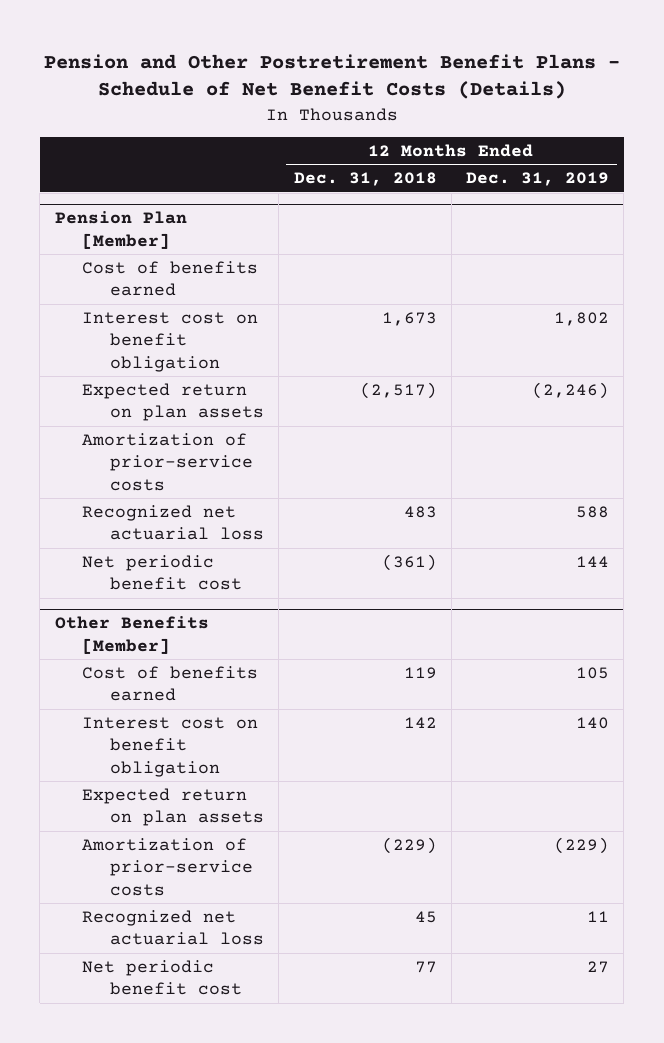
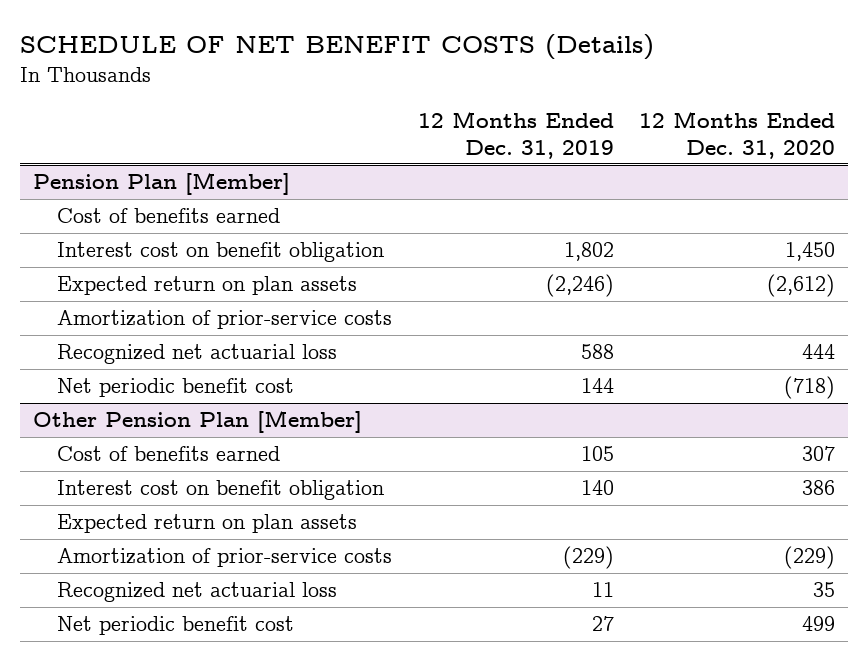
- Pension and Other Postretirement Benefit Plans - Schedule of Net Benefit Costs (Details)
+ SCHEDULE OF NET BENEFIT COSTS (Details)
- | 12 Months Ended Dec. 31, 2018 | 12 Months Ended Dec. 31, 2019
+ | 12 Months Ended Dec. 31, 2019 | 12 Months Ended Dec. 31, 2020
- Other Benefits [Member]
+ Other Pension Plan [Member]

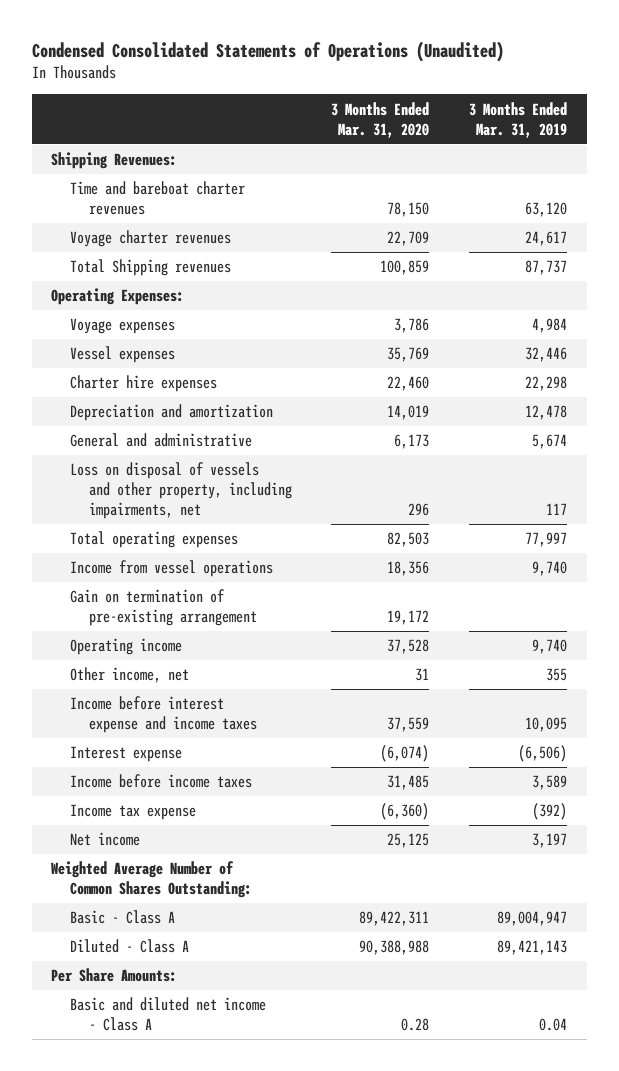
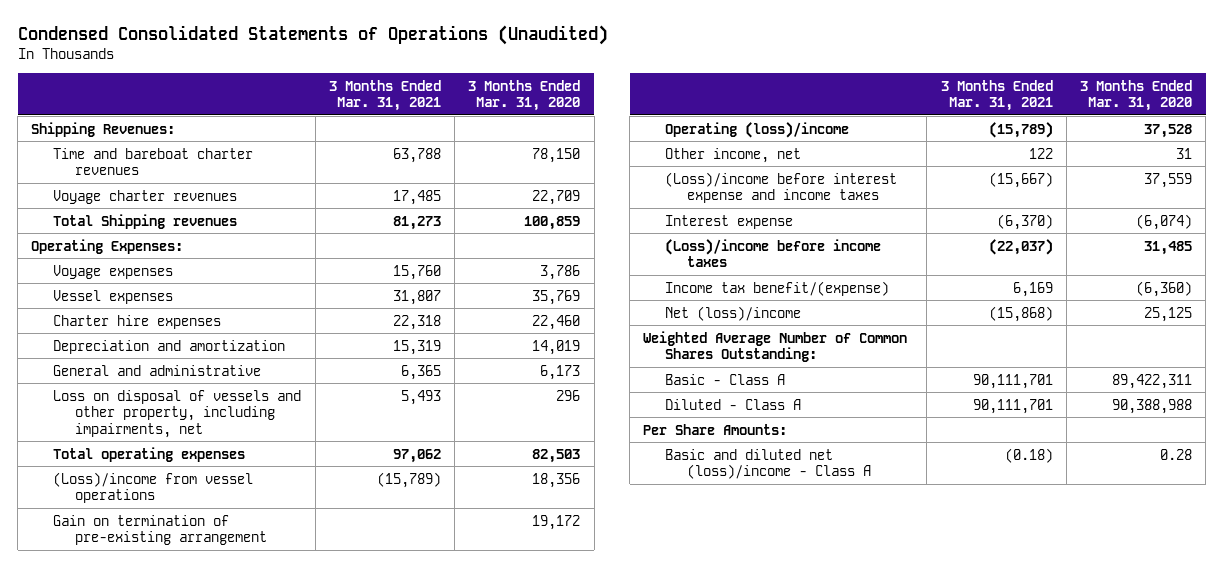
- | 3 Months Ended Mar. 31, 2020 | 3 Months Ended Mar. 31, 2019
+ | 3 Months Ended Mar. 31, 2021 | 3 Months Ended Mar. 31, 2020
- Income from vessel operations | 18,356 | 9,740
+ (Loss)/income from vessel operations | (15,789) | 18,356
- Operating income | 37,528 | 9,740
+ Operating (loss)/income | (15,789) | 37,528
- Income before interest expense and income taxes | 37,559 | 10,095
+ (Loss)/income before interest expense and income taxes | (15,667) | 37,559
- Income before income taxes | 31,485 | 3,589
- Income tax expense | (6,360) | (392)
- Net income | 25,125 | 3,197
+ (Loss)/income before income taxes | (22,037) | 31,485
+ Income tax benefit/(expense) | 6,169 | (6,360)
+ Net (loss)/income | (15,868) | 25,125
- Basic and diluted net income - Class A | 0.28 | 0.04
+ Basic and diluted net (loss)/income - Class A | (0.18) | 0.28

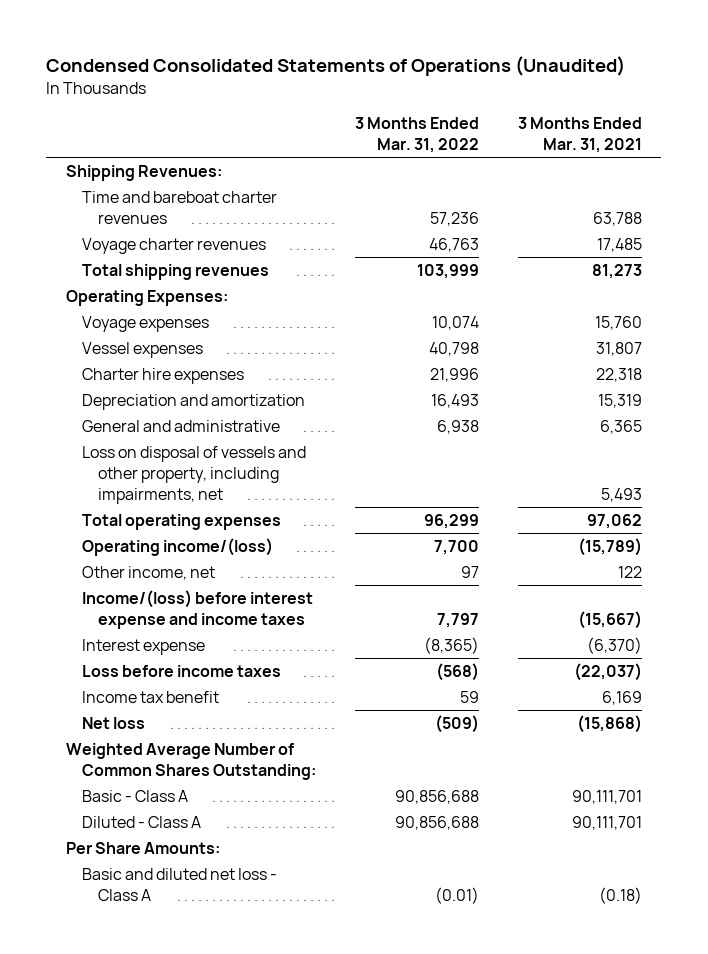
- | 3 Months Ended Mar. 31, 2021 | 3 Months Ended Mar. 31, 2020
+ | 3 Months Ended Mar. 31, 2022 | 3 Months Ended Mar. 31, 2021
- Total Shipping revenues | 81,273 | 100,859
+ Total shipping revenues | 103,999 | 81,273
- (Loss)/income from vessel operations | (15,789) | 18,356
- Gain on termination of pre-existing arrangement | | 19,172
- Operating (loss)/income | (15,789) | 37,528
+ Operating income/(loss) | 7,700 | (15,789)
- (Loss)/income before interest expense and income taxes | (15,667) | 37,559
+ Income/(loss) before interest expense and income taxes | 7,797 | (15,667)
- (Loss)/income before income taxes | (22,037) | 31,485
- Income tax benefit/(expense) | 6,169 | (6,360)
- Net (loss)/income | (15,868) | 25,125
+ Loss before income taxes | (568) | (22,037)
+ Income tax benefit | 59 | 6,169
+ Net loss | (509) | (15,868)
- Basic and diluted net (loss)/income - Class A | (0.18) | 0.28
+ Basic and diluted net loss - Class A | (0.01) | (0.18)

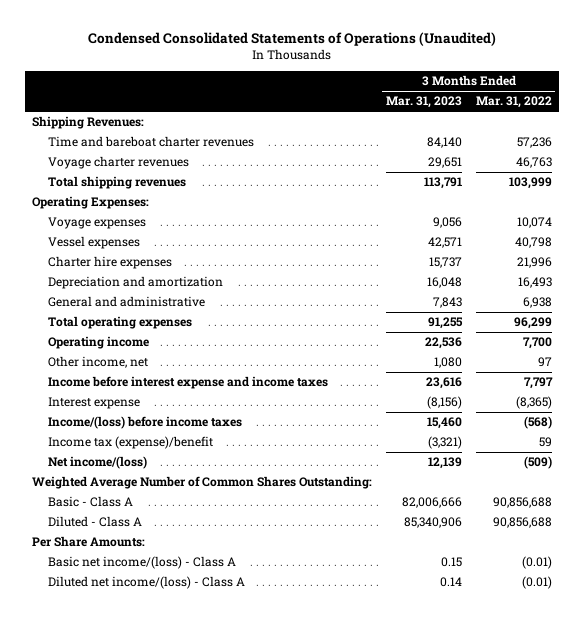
- | 3 Months Ended Mar. 31, 2022 | 3 Months Ended Mar. 31, 2021
+ | 3 Months Ended Mar. 31, 2023 | 3 Months Ended Mar. 31, 2022
- Loss on disposal of vessels and other property, including impairments, net | | 5,493
- Operating income/(loss) | 7,700 | (15,789)
+ Operating income | 22,536 | 7,700
- Income/(loss) before interest expense and income taxes | 7,797 | (15,667)
+ Income before interest expense and income taxes | 23,616 | 7,797
- Loss before income taxes | (568) | (22,037)
- Income tax benefit | 59 | 6,169
- Net loss | (509) | (15,868)
+ Income/(loss) before income taxes | 15,460 | (568)
+ Income tax (expense)/benefit | (3,321) | 59
+ Net income/(loss) | 12,139 | (509)
- Basic and diluted net loss - Class A | (0.01) | (0.18)
+ Basic net income/(loss) - Class A | 0.15 | (0.01)
+ Diluted net income/(loss) - Class A | 0.14 | (0.01)

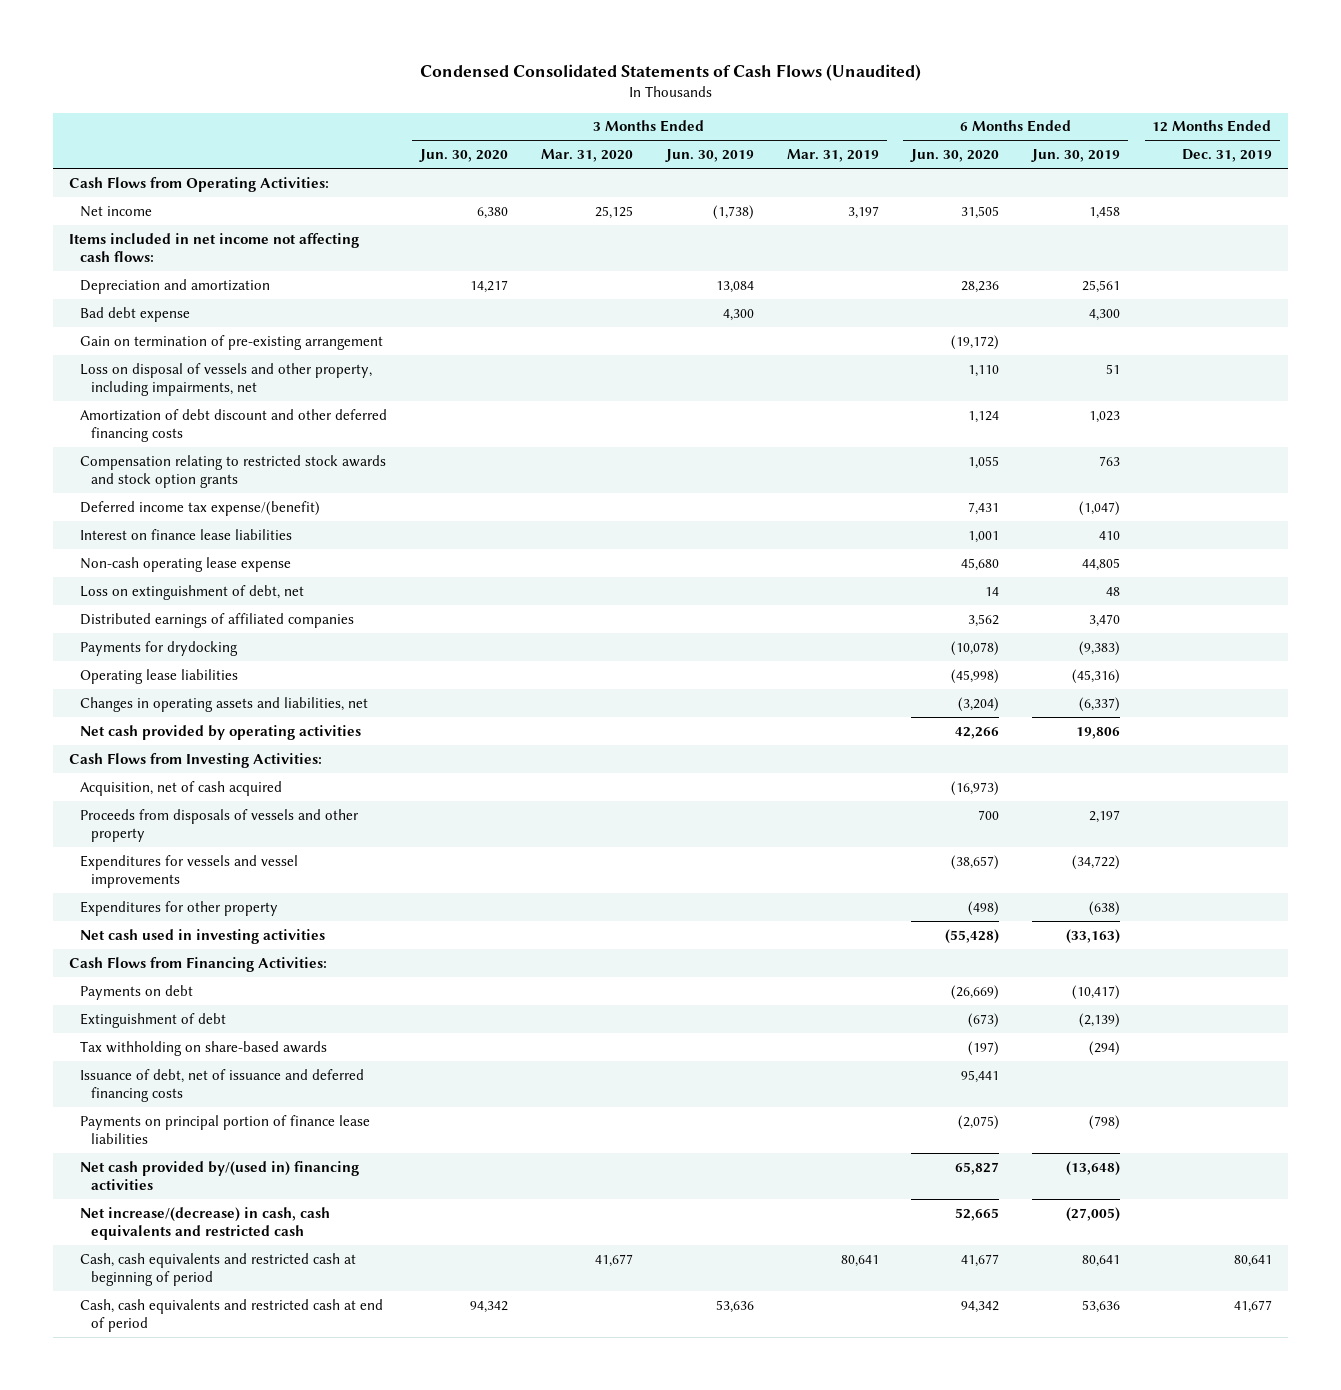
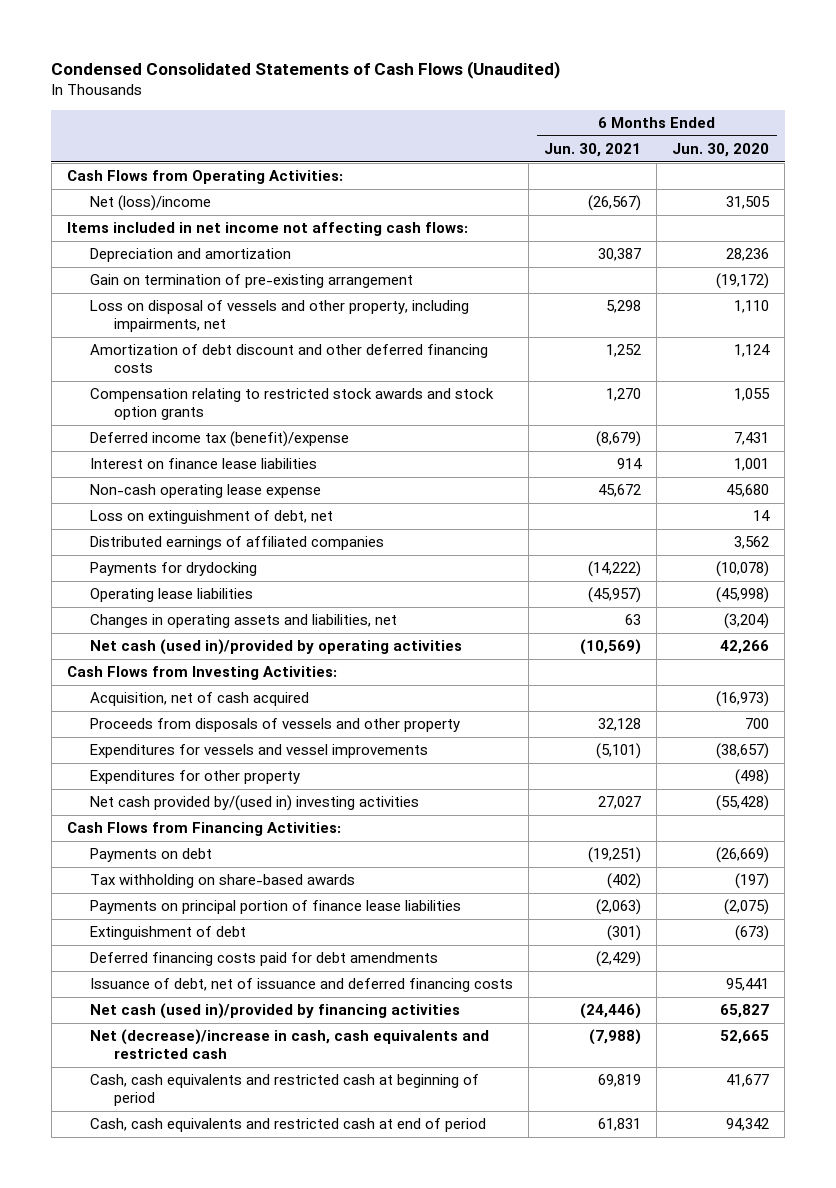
- | 3 Months Ended Jun. 30, 2020 | 3 Months Ended Mar. 31, 2020 | 3 Months Ended Jun. 30, 2019 | 3 Months Ended Mar. 31, 2019 | 6 Months Ended Jun. 30, 2020 | 6 Months Ended Jun. 30, 2019 | 12 Months Ended Dec. 31, 2019
+ | 6 Months Ended Jun. 30, 2021 | 6 Months Ended Jun. 30, 2020
- Net income | 6,380 | 25,125 | (1,738) | 3,197 | 31,505 | 1,458 |
+ Net (loss)/income | (26,567) | 31,505
- Bad debt expense | | | 4,300 | | | 4,300 |
- Deferred income tax expense/(benefit) | | | | | 7,431 | (1,047) |
+ Deferred income tax (benefit)/expense | (8,679) | 7,431
- Net cash provided by operating activities | | | | | 42,266 | 19,806 |
+ Net cash (used in)/provided by operating activities | (10,569) | 42,266
- Net cash used in investing activities | | | | | (55,428) | (33,163) |
+ Net cash provided by/(used in) investing activities | 27,027 | (55,428)
- Net cash provided by/(used in) financing activities | | | | | 65,827 | (13,648) |
- Net increase/(decrease) in cash, cash equivalents and restricted cash | | | | | 52,665 | (27,005) |
moved down: Extinguishment of debt | (301) | (673)
+ Deferred financing costs paid for debt amendments | (2,429) |
moved down: Issuance of debt, net of issuance and deferred financing costs | | 95,441
+ Net cash (used in)/provided by financing activities | (24,446) | 65,827
+ Net (decrease)/increase in cash, cash equivalents and restricted cash | (7,988) | 52,665

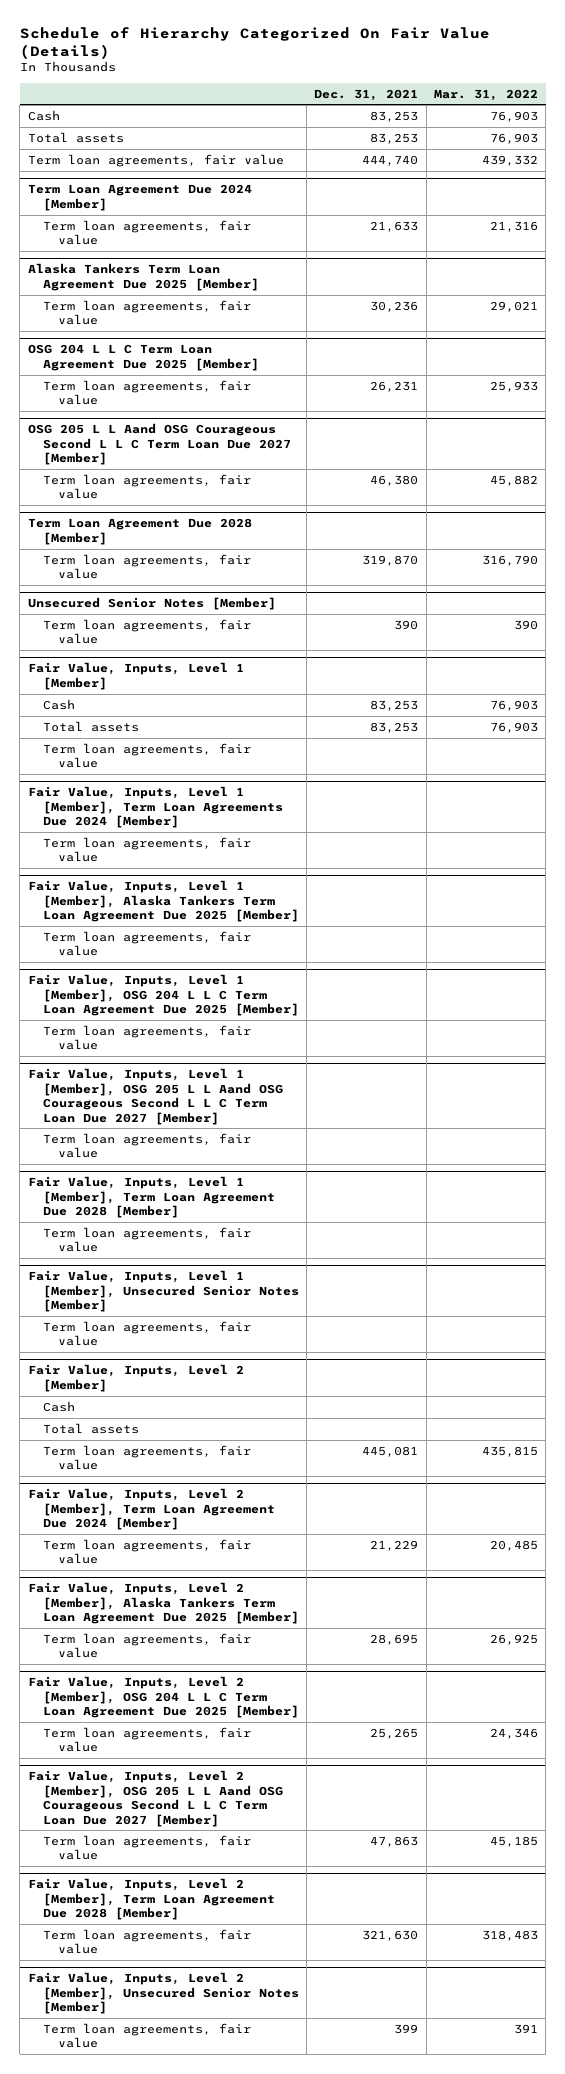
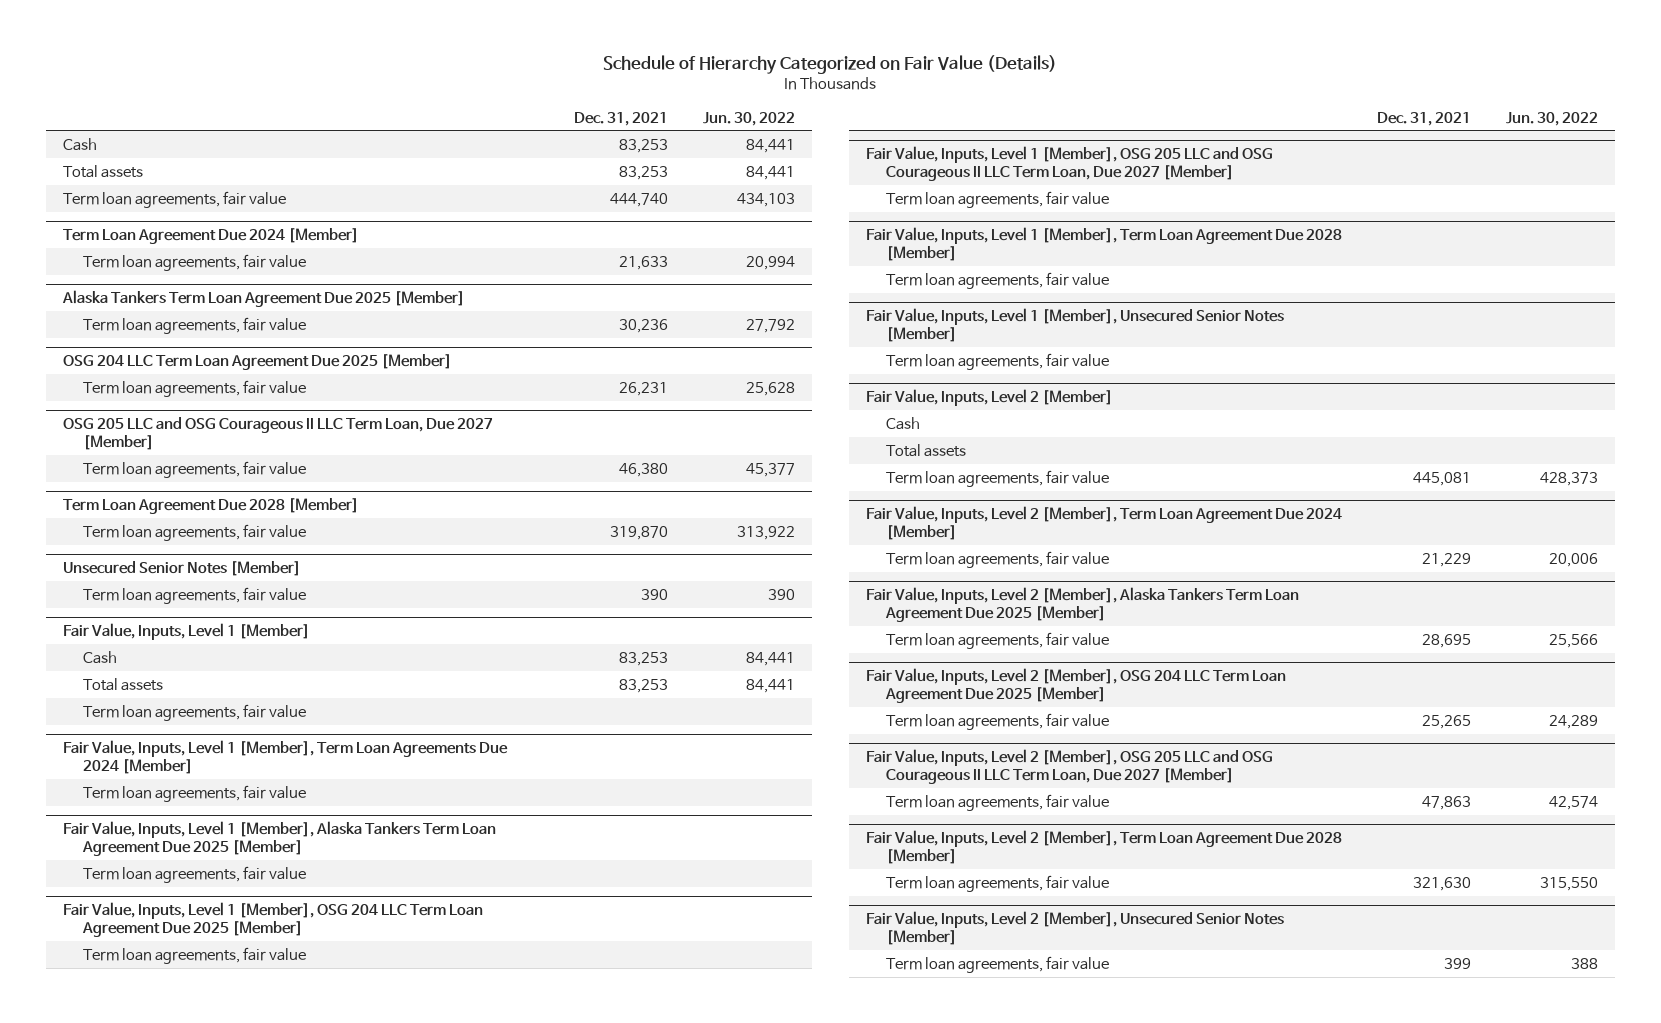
- Schedule of Hierarchy Categorized On Fair Value (Details)
+ Schedule of Hierarchy Categorized on Fair Value (Details)
- | Dec. 31, 2021 | Mar. 31, 2022
+ | Dec. 31, 2021 | Jun. 30, 2022
- OSG 204 L L C Term Loan Agreement Due 2025 [Member]
+ OSG 204 LLC Term Loan Agreement Due 2025 [Member]
- OSG 205 L L Aand OSG Courageous Second L L C Term Loan Due 2027 [Member]
+ OSG 205 LLC and OSG Courageous II LLC Term Loan, Due 2027 [Member]
- Fair Value, Inputs, Level 1 [Member], OSG 204 L L C Term Loan Agreement Due 2025 [Member]
+ Fair Value, Inputs, Level 1 [Member], OSG 204 LLC Term Loan Agreement Due 2025 [Member]
- Fair Value, Inputs, Level 1 [Member], OSG 205 L L Aand OSG Courageous Second L L C Term Loan Due 2027 [Member]
+ Fair Value, Inputs, Level 1 [Member], OSG 205 LLC and OSG Courageous II LLC Term Loan, Due 2027 [Member]
- Fair Value, Inputs, Level 2 [Member], OSG 204 L L C Term Loan Agreement Due 2025 [Member]
+ Fair Value, Inputs, Level 2 [Member], OSG 204 LLC Term Loan Agreement Due 2025 [Member]
- Fair Value, Inputs, Level 2 [Member], OSG 205 L L Aand OSG Courageous Second L L C Term Loan Due 2027 [Member]
+ Fair Value, Inputs, Level 2 [Member], OSG 205 LLC and OSG Courageous II LLC Term Loan, Due 2027 [Member]

